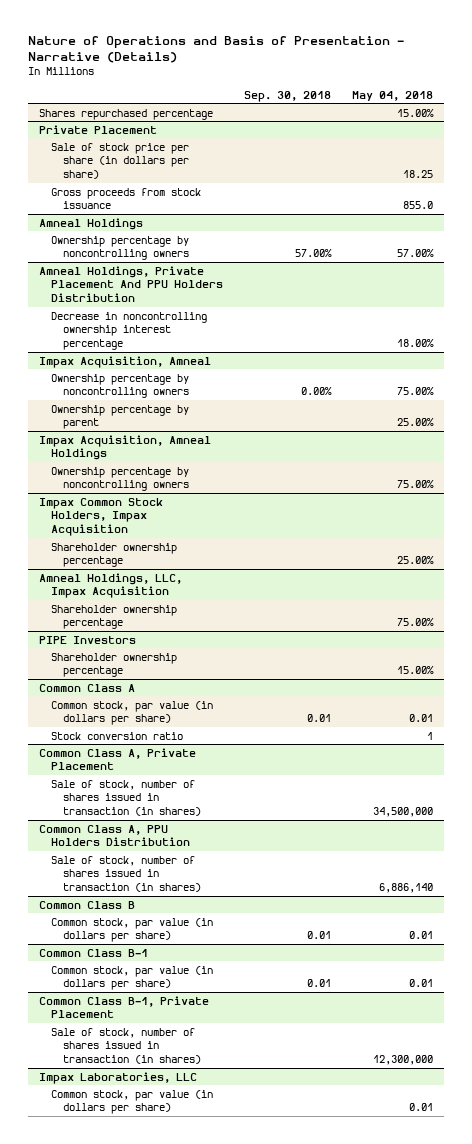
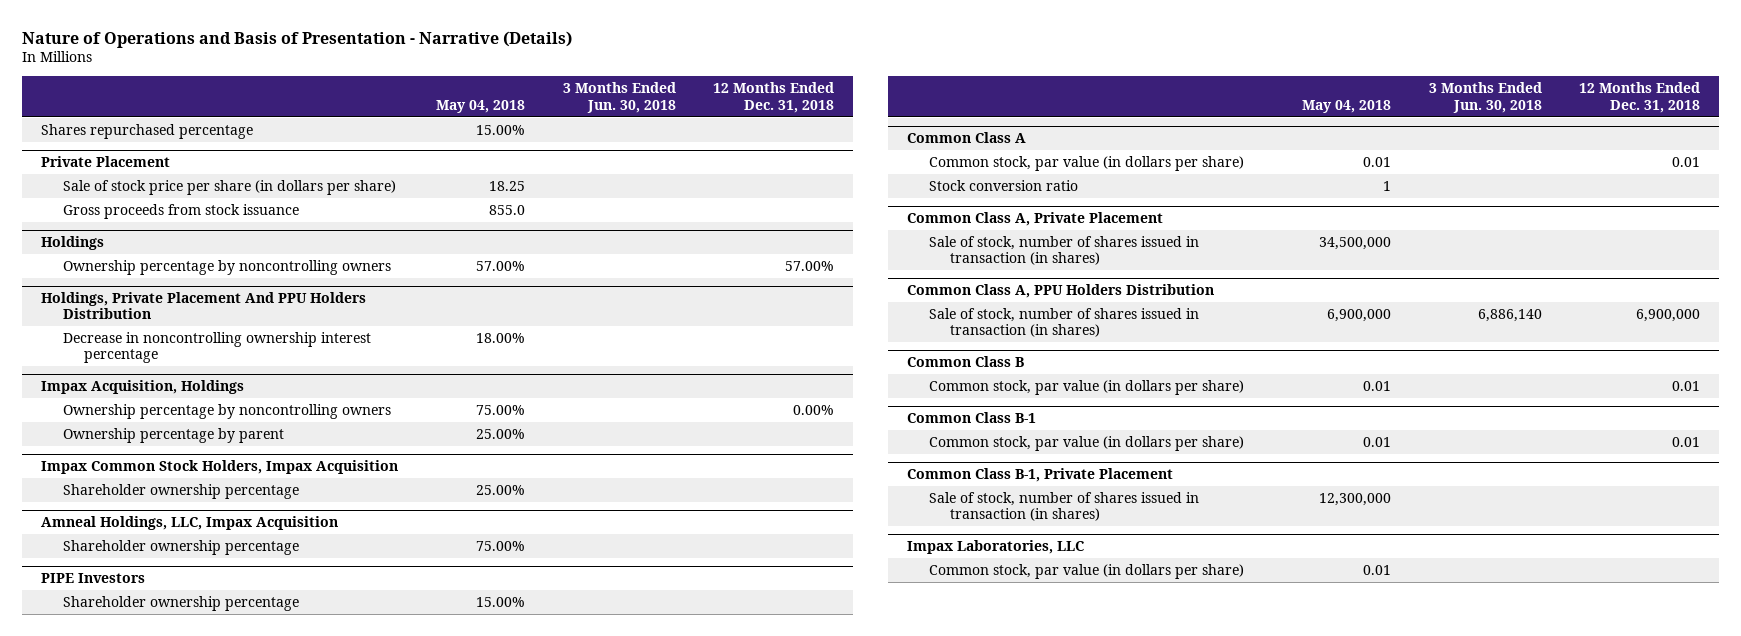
- | Sep. 30, 2018 | May 04, 2018
+ | May 04, 2018 | 3 Months Ended Jun. 30, 2018 | 12 Months Ended Dec. 31, 2018
- Amneal Holdings
+ Holdings
- Amneal Holdings, Private Placement And PPU Holders Distribution
+ Holdings, Private Placement And PPU Holders Distribution
- Impax Acquisition, Amneal
+ Impax Acquisition, Holdings
- Impax Acquisition, Amneal Holdings
- Ownership percentage by noncontrolling owners | | 75.00%
@ Common Class A, PPU Holders Distribution
- Sale of stock, number of shares issued in transaction (in shares) | | 6,886,140
+ Sale of stock, number of shares issued in transaction (in shares) | 6,900,000 | 6,886,140 | 6,900,000

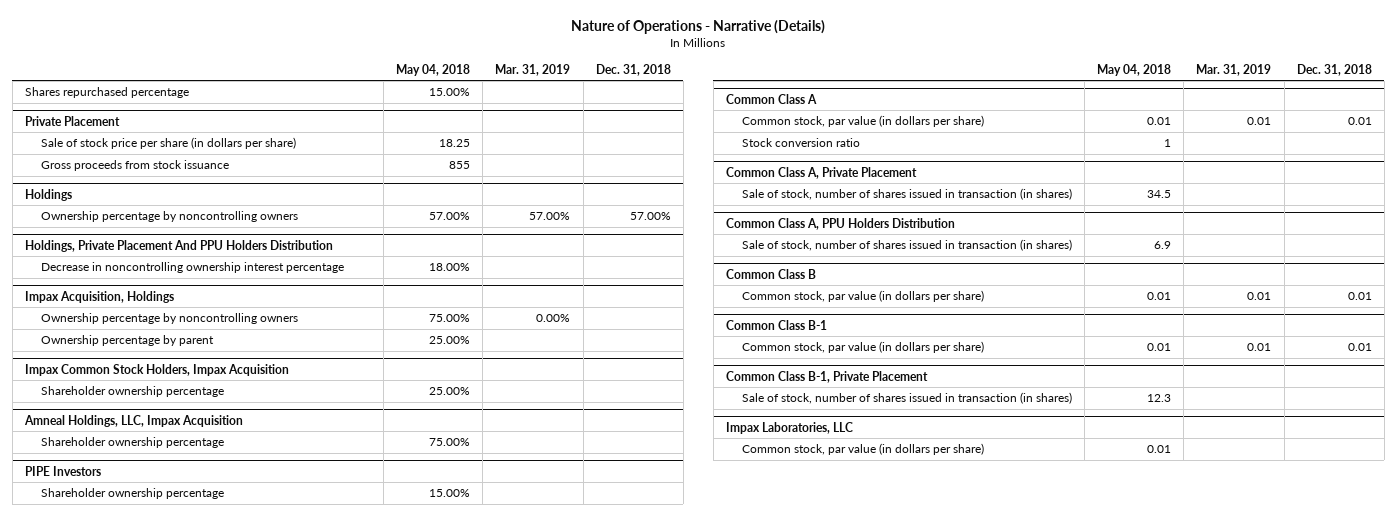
- Nature of Operations and Basis of Presentation - Narrative (Details)
+ Nature of Operations - Narrative (Details)
- | May 04, 2018 | 3 Months Ended Jun. 30, 2018 | 12 Months Ended Dec. 31, 2018
+ | May 04, 2018 | Mar. 31, 2019 | Dec. 31, 2018
@ Private Placement
- Gross proceeds from stock issuance | 855.0 | |
+ Gross proceeds from stock issuance | 855 | |
@ Common Class A, Private Placement
- Sale of stock, number of shares issued in transaction (in shares) | 34,500,000 | |
+ Sale of stock, number of shares issued in transaction (in shares) | 34.5 | |
@ Common Class A, PPU Holders Distribution
- Sale of stock, number of shares issued in transaction (in shares) | 6,900,000 | 6,886,140 | 6,900,000
+ Sale of stock, number of shares issued in transaction (in shares) | 6.9 | |
@ Common Class B-1, Private Placement
- Sale of stock, number of shares issued in transaction (in shares) | 12,300,000 | |
+ Sale of stock, number of shares issued in transaction (in shares) | 12.3 | |

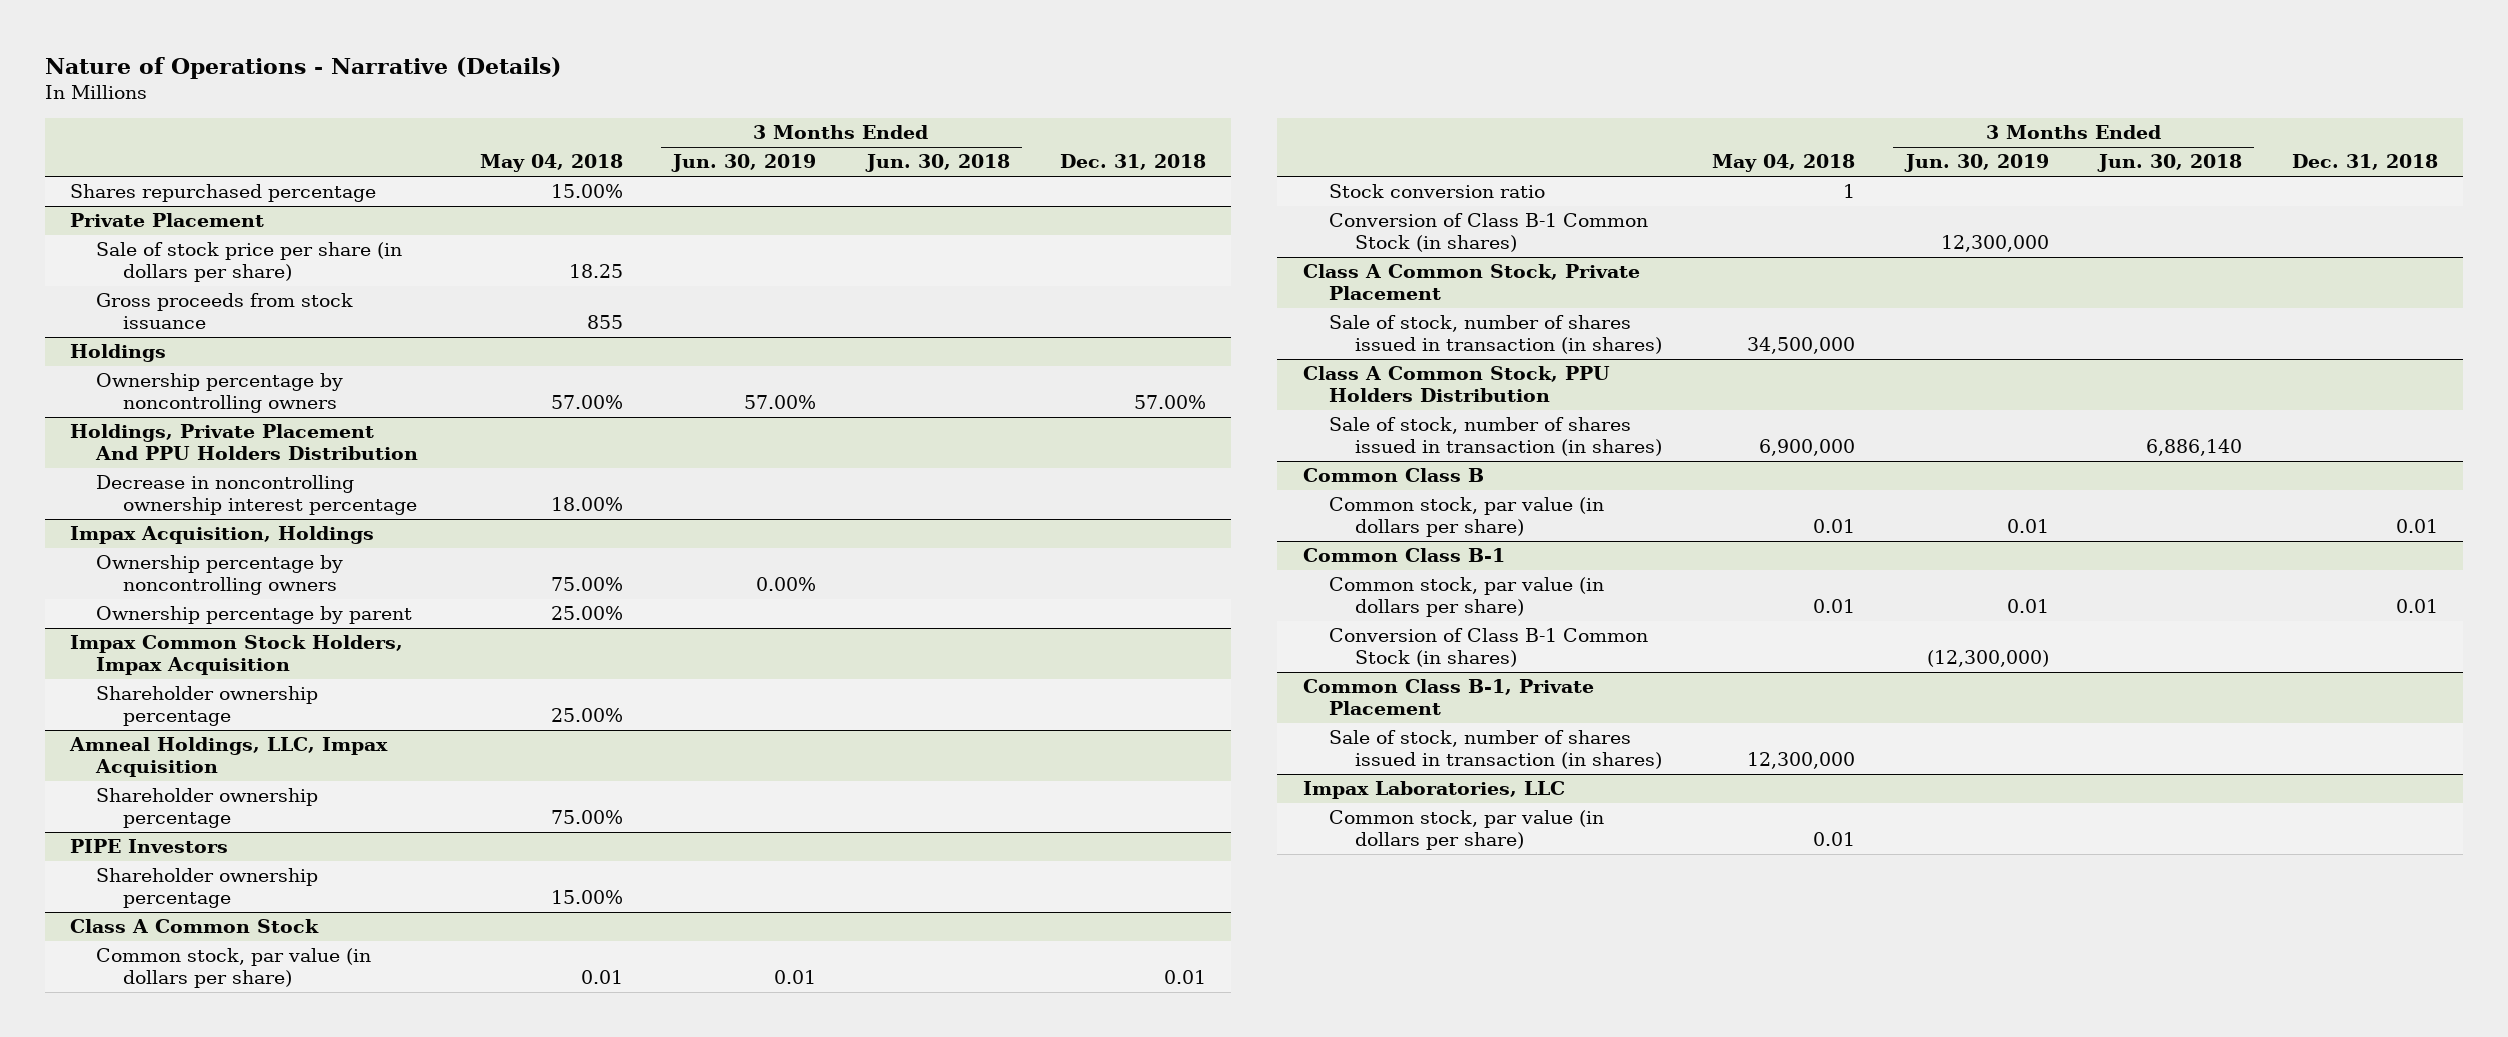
- | May 04, 2018 | Mar. 31, 2019 | Dec. 31, 2018
+ | May 04, 2018 | 3 Months Ended Jun. 30, 2019 | 3 Months Ended Jun. 30, 2018 | Dec. 31, 2018
- Common Class A
+ Class A Common Stock
- Common Class A, Private Placement
- Sale of stock, number of shares issued in transaction (in shares) | 34.5 | |
- Common Class A, PPU Holders Distribution
- Sale of stock, number of shares issued in transaction (in shares) | 6.9 | |
+ Conversion of Class B-1 Common Stock (in shares) | | 12,300,000 | |
+ Class A Common Stock, Private Placement
+ Sale of stock, number of shares issued in transaction (in shares) | 34,500,000 | | |
+ Class A Common Stock, PPU Holders Distribution
+ Sale of stock, number of shares issued in transaction (in shares) | 6,900,000 | | 6,886,140 |
@ Common Class B-1
+ Conversion of Class B-1 Common Stock (in shares) | | (12,300,000) | |
@ Common Class B-1, Private Placement
- Sale of stock, number of shares issued in transaction (in shares) | 12.3 | |
+ Sale of stock, number of shares issued in transaction (in shares) | 12,300,000 | | |

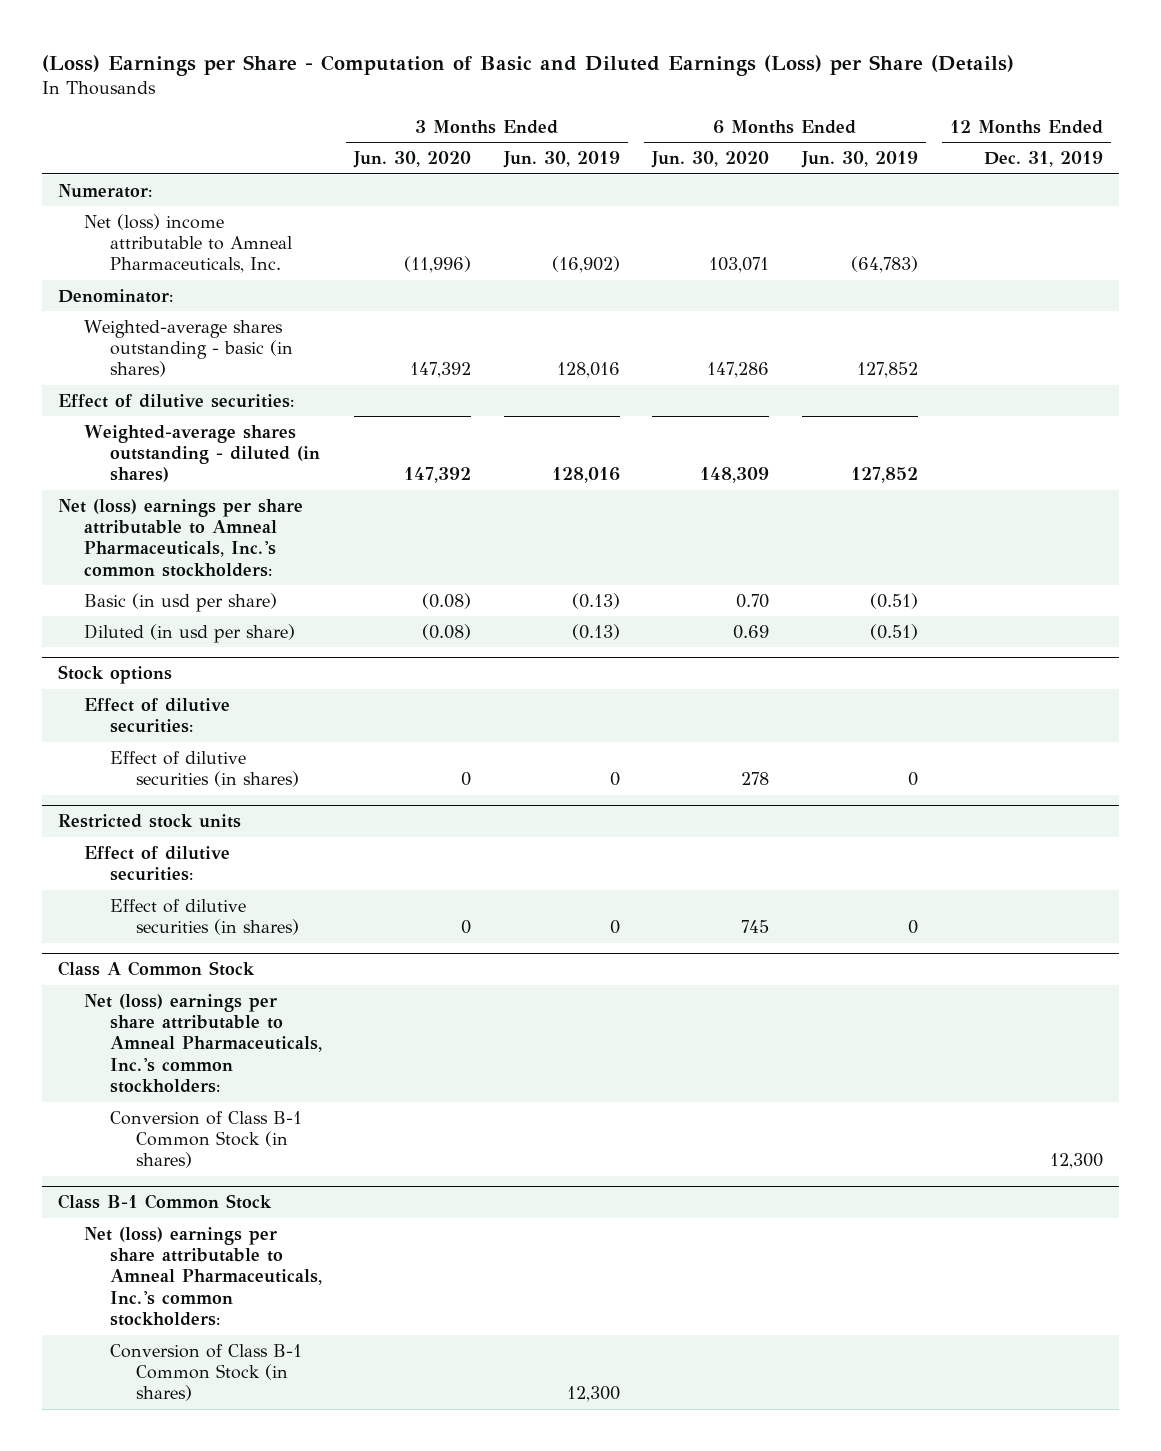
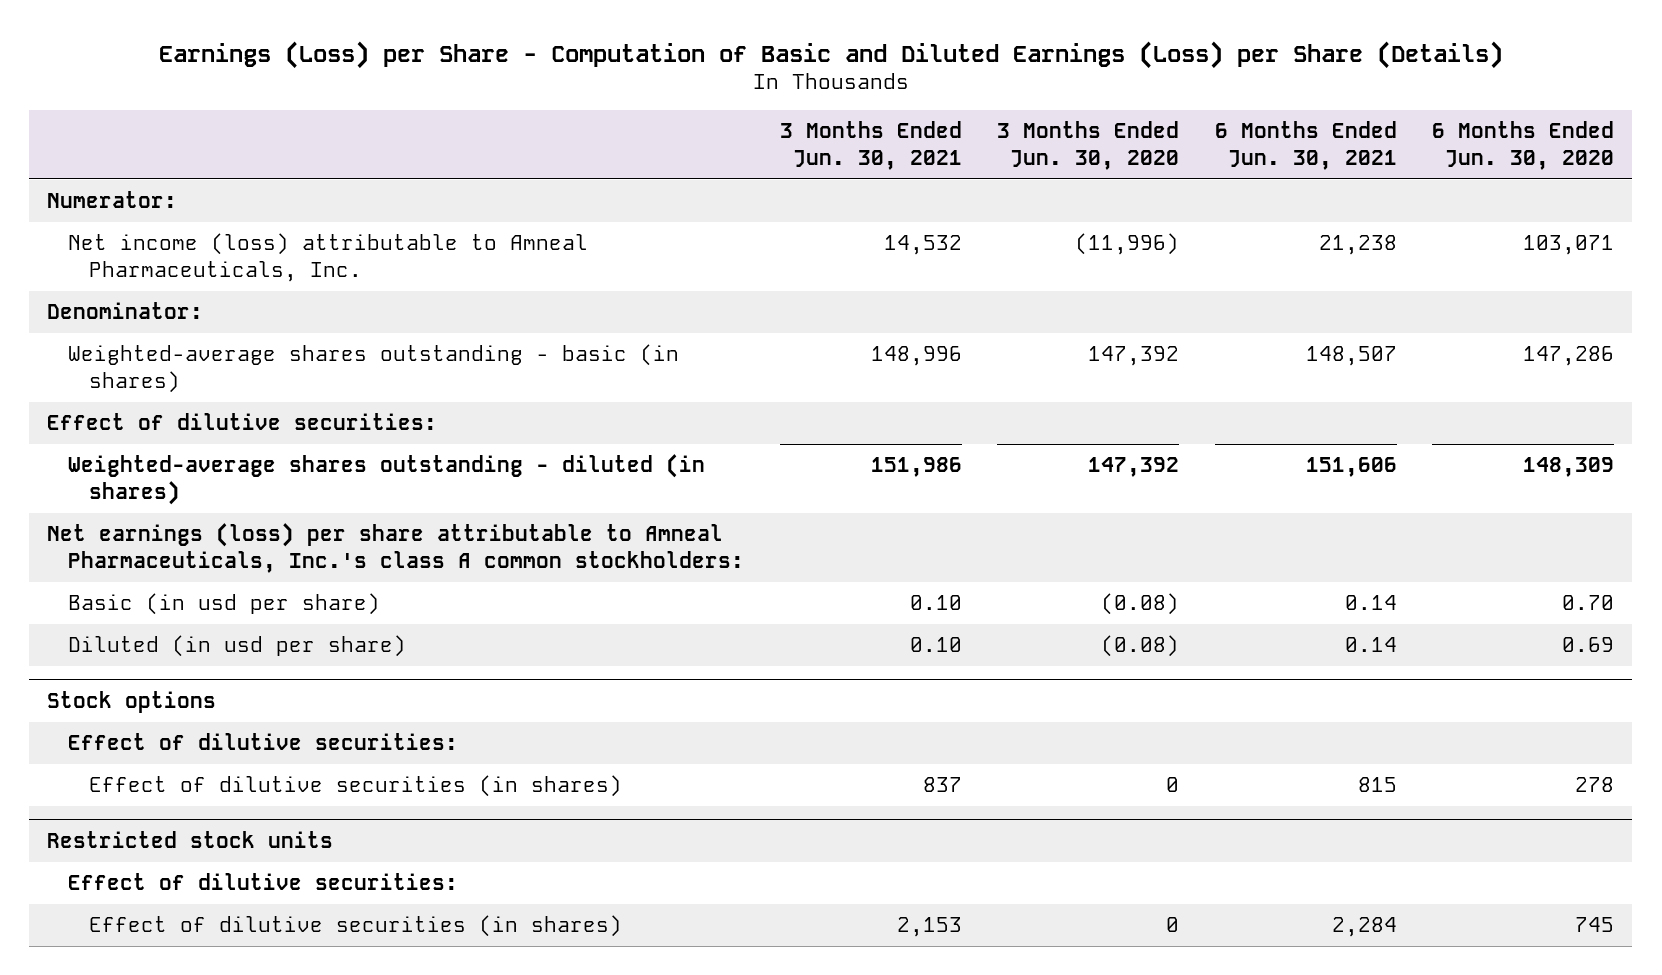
- (Loss) Earnings per Share - Computation of Basic and Diluted Earnings (Loss) per Share (Details)
+ Earnings (Loss) per Share - Computation of Basic and Diluted Earnings (Loss) per Share (Details)
- | 3 Months Ended Jun. 30, 2020 | 3 Months Ended Jun. 30, 2019 | 6 Months Ended Jun. 30, 2020 | 6 Months Ended Jun. 30, 2019 | 12 Months Ended Dec. 31, 2019
+ | 3 Months Ended Jun. 30, 2021 | 3 Months Ended Jun. 30, 2020 | 6 Months Ended Jun. 30, 2021 | 6 Months Ended Jun. 30, 2020
- Net (loss) income attributable to Amneal Pharmaceuticals, Inc. | (11,996) | (16,902) | 103,071 | (64,783) |
+ Net income (loss) attributable to Amneal Pharmaceuticals, Inc. | 14,532 | (11,996) | 21,238 | 103,071
- Net (loss) earnings per share attributable to Amneal Pharmaceuticals, Inc.'s common stockholders:
+ Net earnings (loss) per share attributable to Amneal Pharmaceuticals, Inc.'s class A common stockholders:
- Class A Common Stock
- Net (loss) earnings per share attributable to Amneal Pharmaceuticals, Inc.'s common stockholders:
- Conversion of Class B-1 Common Stock (in shares) | | | | | 12,300
- Class B-1 Common Stock
- Net (loss) earnings per share attributable to Amneal Pharmaceuticals, Inc.'s common stockholders:
- Conversion of Class B-1 Common Stock (in shares) | | 12,300 | | |

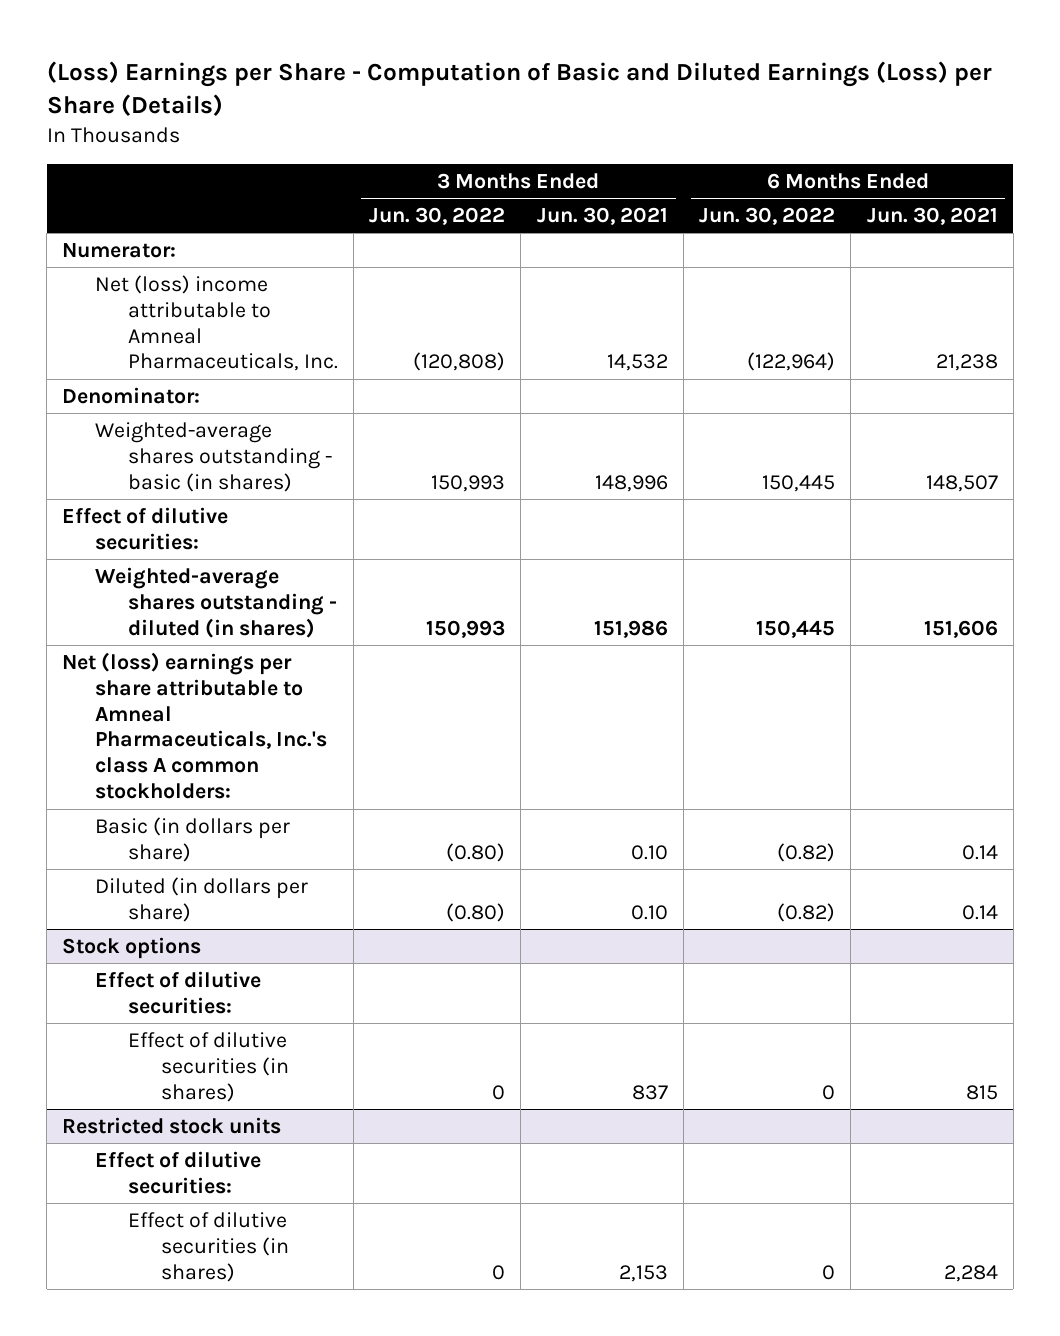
- Earnings (Loss) per Share - Computation of Basic and Diluted Earnings (Loss) per Share (Details)
+ (Loss) Earnings per Share - Computation of Basic and Diluted Earnings (Loss) per Share (Details)
- | 3 Months Ended Jun. 30, 2021 | 3 Months Ended Jun. 30, 2020 | 6 Months Ended Jun. 30, 2021 | 6 Months Ended Jun. 30, 2020
+ | 3 Months Ended Jun. 30, 2022 | 3 Months Ended Jun. 30, 2021 | 6 Months Ended Jun. 30, 2022 | 6 Months Ended Jun. 30, 2021
- Net income (loss) attributable to Amneal Pharmaceuticals, Inc. | 14,532 | (11,996) | 21,238 | 103,071
+ Net (loss) income attributable to Amneal Pharmaceuticals, Inc. | (120,808) | 14,532 | (122,964) | 21,238
- Net earnings (loss) per share attributable to Amneal Pharmaceuticals, Inc.'s class A common stockholders:
- Basic (in usd per share) | 0.10 | (0.08) | 0.14 | 0.70
- Diluted (in usd per share) | 0.10 | (0.08) | 0.14 | 0.69
+ Net (loss) earnings per share attributable to Amneal Pharmaceuticals, Inc.'s class A common stockholders:
+ Basic (in dollars per share) | (0.80) | 0.10 | (0.82) | 0.14
+ Diluted (in dollars per share) | (0.80) | 0.10 | (0.82) | 0.14

